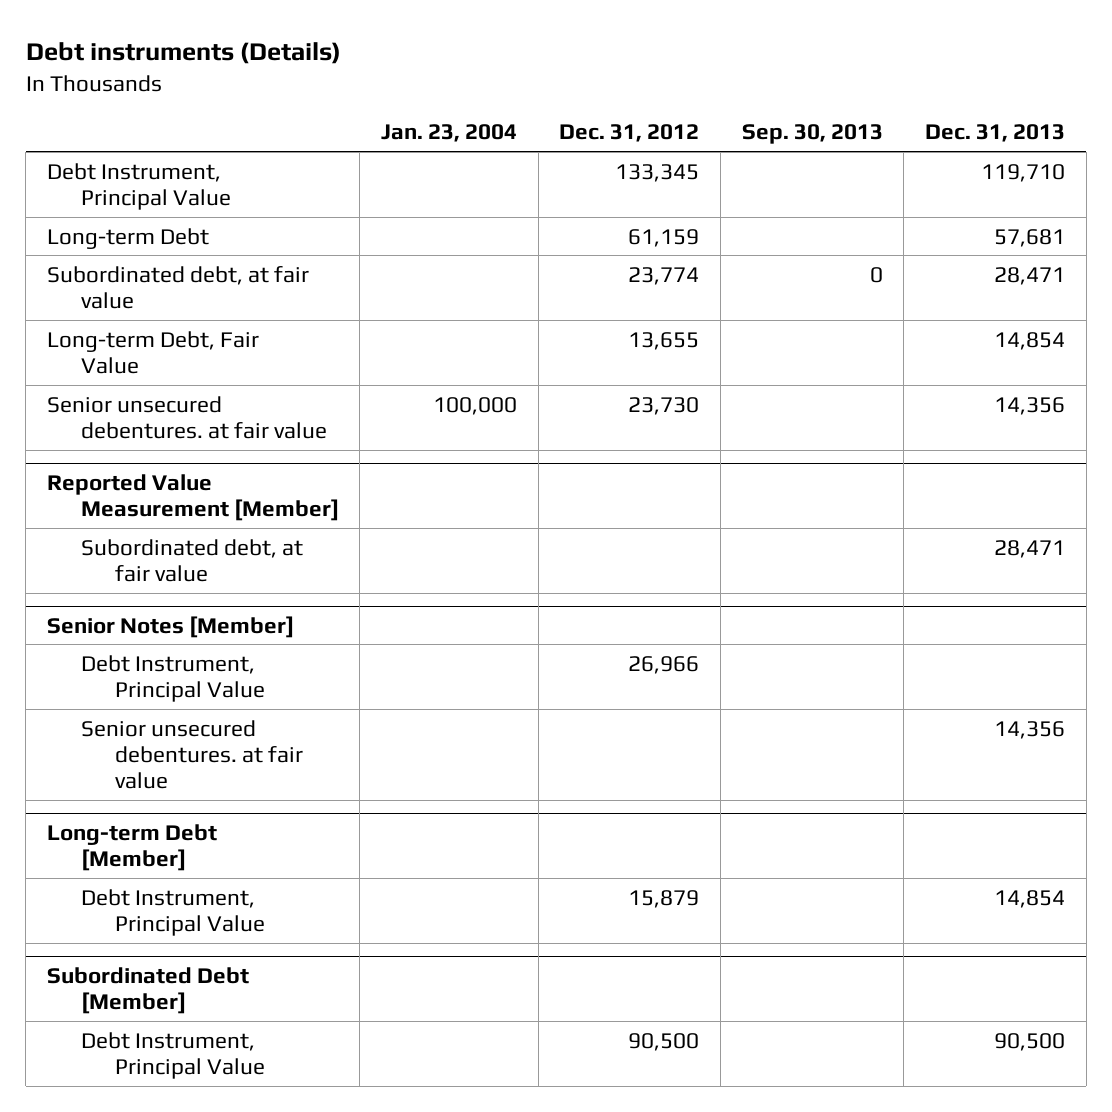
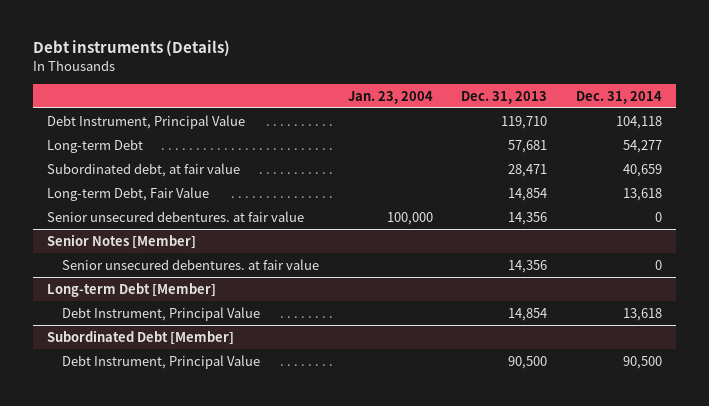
- | Jan. 23, 2004 | Dec. 31, 2012 | Sep. 30, 2013 | Dec. 31, 2013
+ | Jan. 23, 2004 | Dec. 31, 2013 | Dec. 31, 2014
- Reported Value Measurement [Member]
- Subordinated debt, at fair value | | | | 28,471
@ Senior Notes [Member]
- Debt Instrument, Principal Value | | 26,966 | |

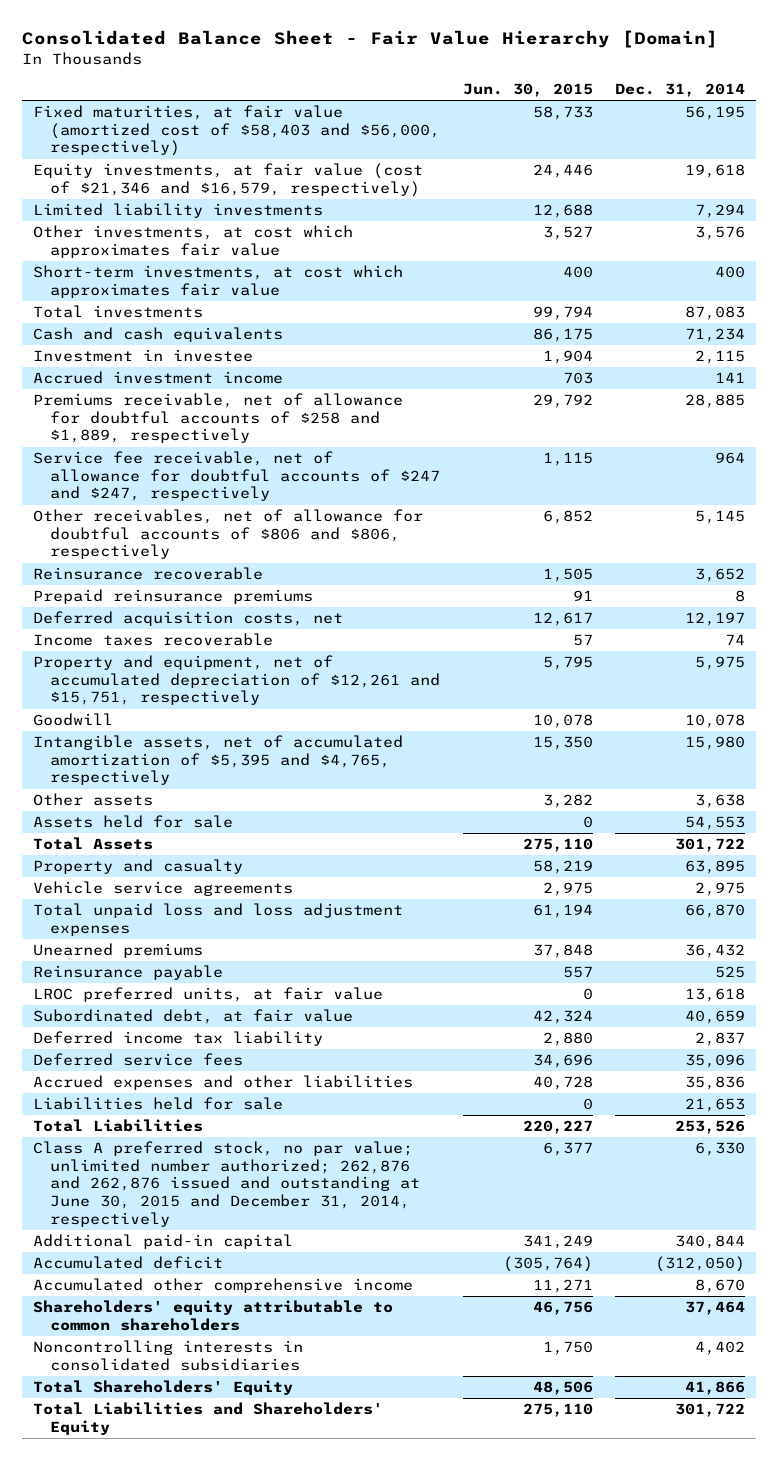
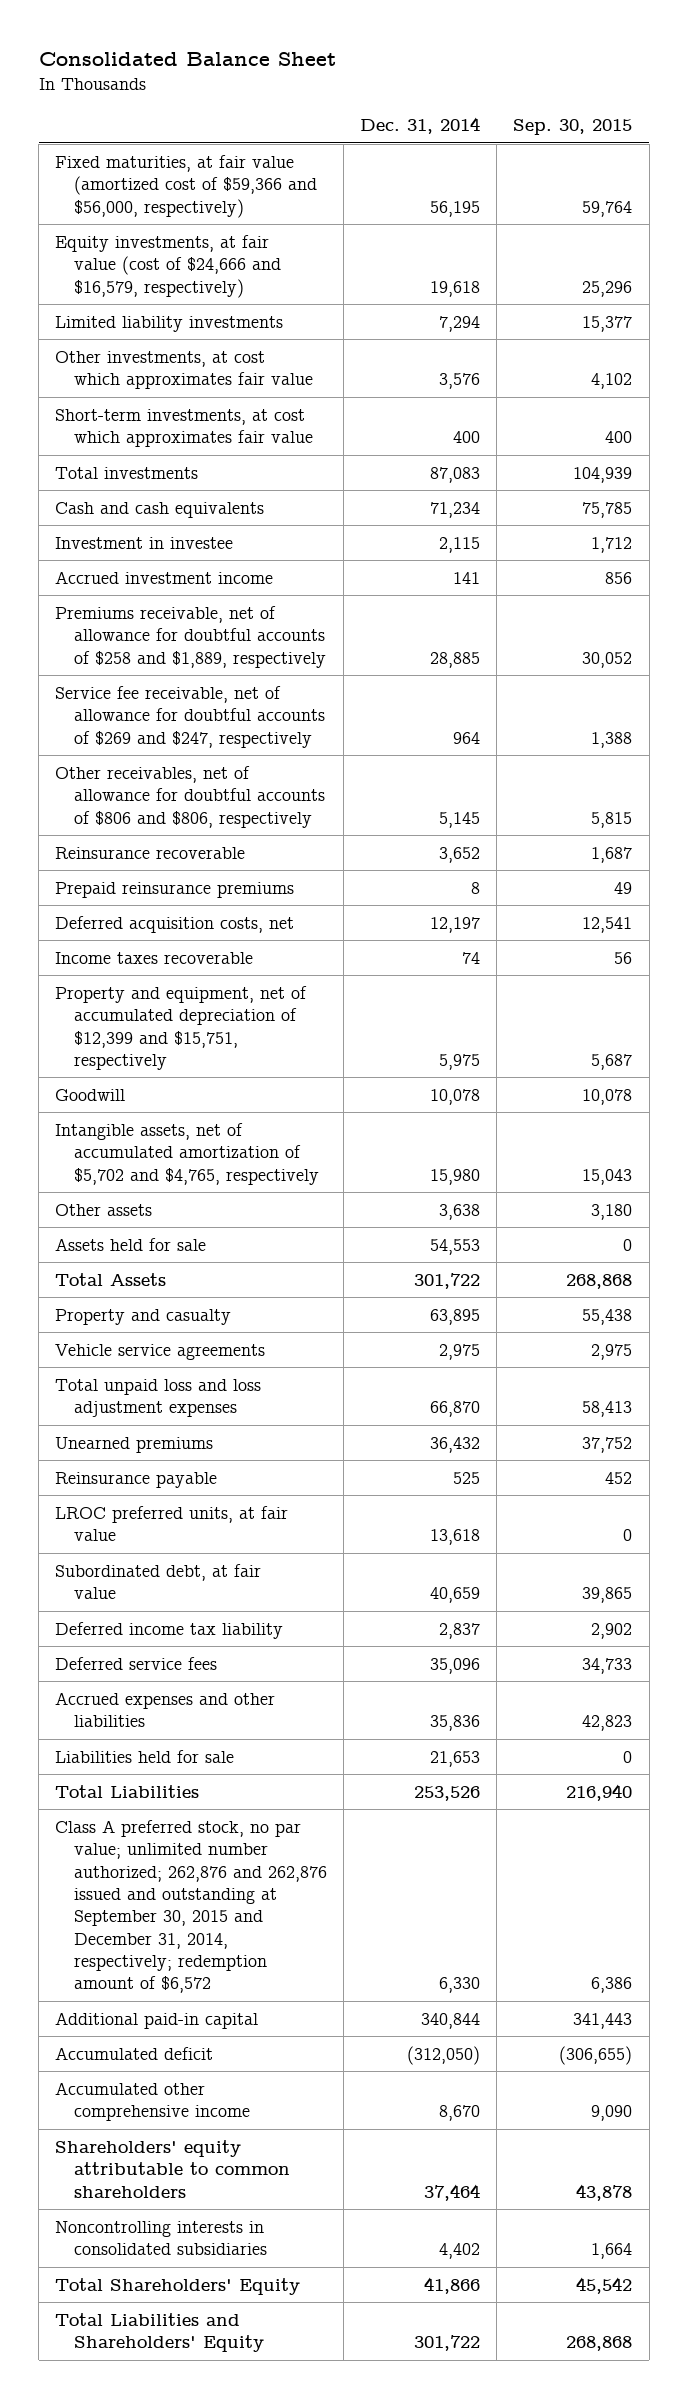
- Consolidated Balance Sheet - Fair Value Hierarchy [Domain]
+ Consolidated Balance Sheet
- | Jun. 30, 2015 | Dec. 31, 2014
+ | Dec. 31, 2014 | Sep. 30, 2015
- Fixed maturities, at fair value (amortized cost of $58,403 and $56,000, respectively) | 58,733 | 56,195
- Equity investments, at fair value (cost of $21,346 and $16,579, respectively) | 24,446 | 19,618
+ Fixed maturities, at fair value (amortized cost of $59,366 and $56,000, respectively) | 56,195 | 59,764
+ Equity investments, at fair value (cost of $24,666 and $16,579, respectively) | 19,618 | 25,296
- Service fee receivable, net of allowance for doubtful accounts of $247 and $247, respectively | 1,115 | 964
+ Service fee receivable, net of allowance for doubtful accounts of $269 and $247, respectively | 964 | 1,388
- Property and equipment, net of accumulated depreciation of $12,261 and $15,751, respectively | 5,795 | 5,975
+ Property and equipment, net of accumulated depreciation of $12,399 and $15,751, respectively | 5,975 | 5,687
- Intangible assets, net of accumulated amortization of $5,395 and $4,765, respectively | 15,350 | 15,980
+ Intangible assets, net of accumulated amortization of $5,702 and $4,765, respectively | 15,980 | 15,043
- Class A preferred stock, no par value; unlimited number authorized; 262,876 and 262,876 issued and outstanding at June 30, 2015 and December 31, 2014, respectively | 6,377 | 6,330
+ Class A preferred stock, no par value; unlimited number authorized; 262,876 and 262,876 issued and outstanding at September 30, 2015 and December 31, 2014, respectively; redemption amount of $6,572 | 6,330 | 6,386

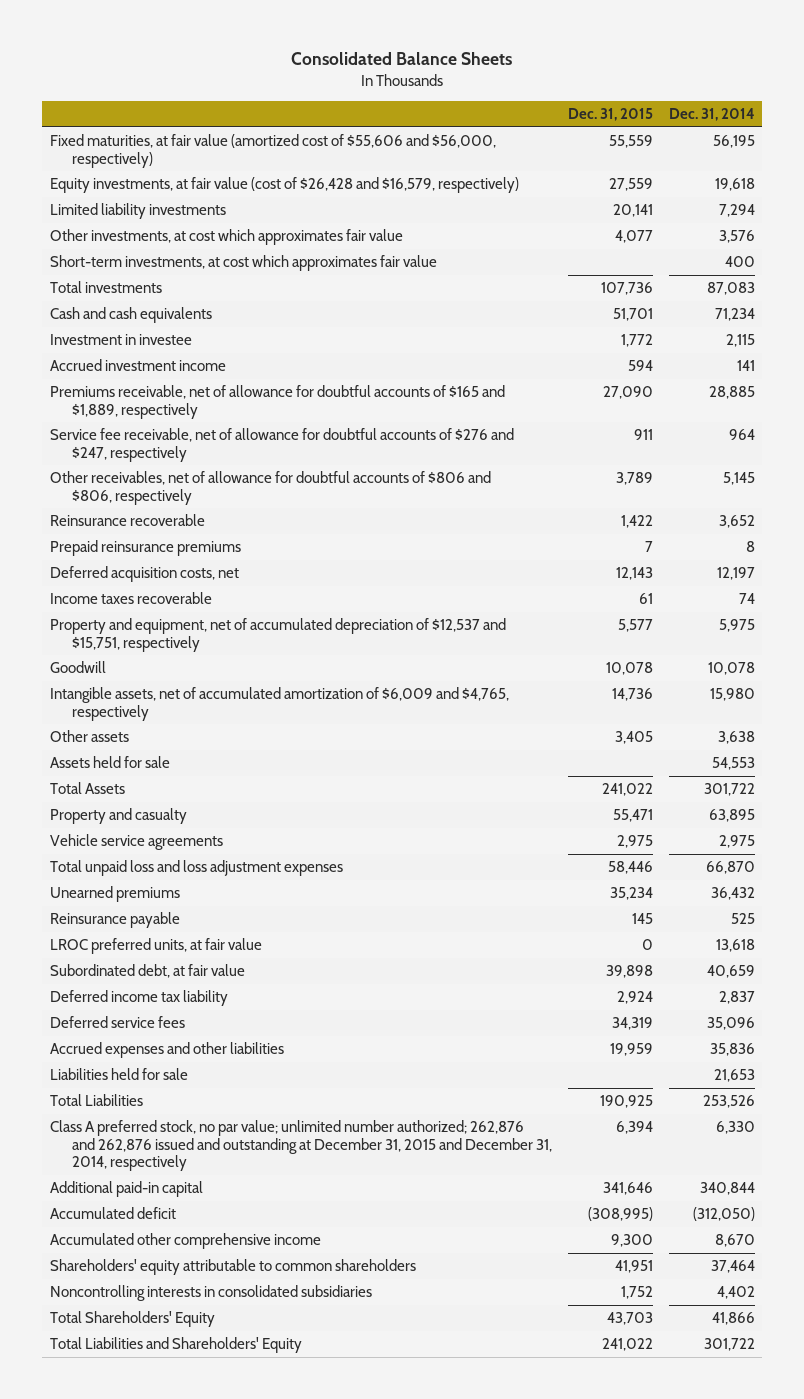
- Consolidated Balance Sheet
+ Consolidated Balance Sheets
- | Dec. 31, 2014 | Sep. 30, 2015
+ | Dec. 31, 2015 | Dec. 31, 2014
- Fixed maturities, at fair value (amortized cost of $59,366 and $56,000, respectively) | 56,195 | 59,764
- Equity investments, at fair value (cost of $24,666 and $16,579, respectively) | 19,618 | 25,296
+ Fixed maturities, at fair value (amortized cost of $55,606 and $56,000, respectively) | 55,559 | 56,195
+ Equity investments, at fair value (cost of $26,428 and $16,579, respectively) | 27,559 | 19,618
- Premiums receivable, net of allowance for doubtful accounts of $258 and $1,889, respectively | 28,885 | 30,052
- Service fee receivable, net of allowance for doubtful accounts of $269 and $247, respectively | 964 | 1,388
+ Premiums receivable, net of allowance for doubtful accounts of $165 and $1,889, respectively | 27,090 | 28,885
+ Service fee receivable, net of allowance for doubtful accounts of $276 and $247, respectively | 911 | 964
- Property and equipment, net of accumulated depreciation of $12,399 and $15,751, respectively | 5,975 | 5,687
+ Property and equipment, net of accumulated depreciation of $12,537 and $15,751, respectively | 5,577 | 5,975
- Intangible assets, net of accumulated amortization of $5,702 and $4,765, respectively | 15,980 | 15,043
+ Intangible assets, net of accumulated amortization of $6,009 and $4,765, respectively | 14,736 | 15,980
- Class A preferred stock, no par value; unlimited number authorized; 262,876 and 262,876 issued and outstanding at September 30, 2015 and December 31, 2014, respectively; redemption amount of $6,572 | 6,330 | 6,386
+ Class A preferred stock, no par value; unlimited number authorized; 262,876 and 262,876 issued and outstanding at December 31, 2015 and December 31, 2014, respectively | 6,394 | 6,330

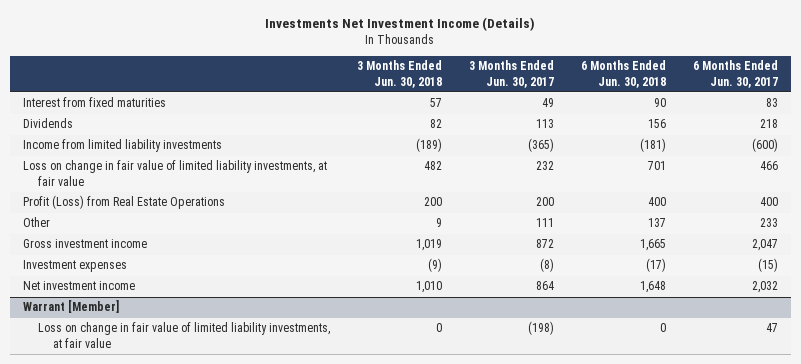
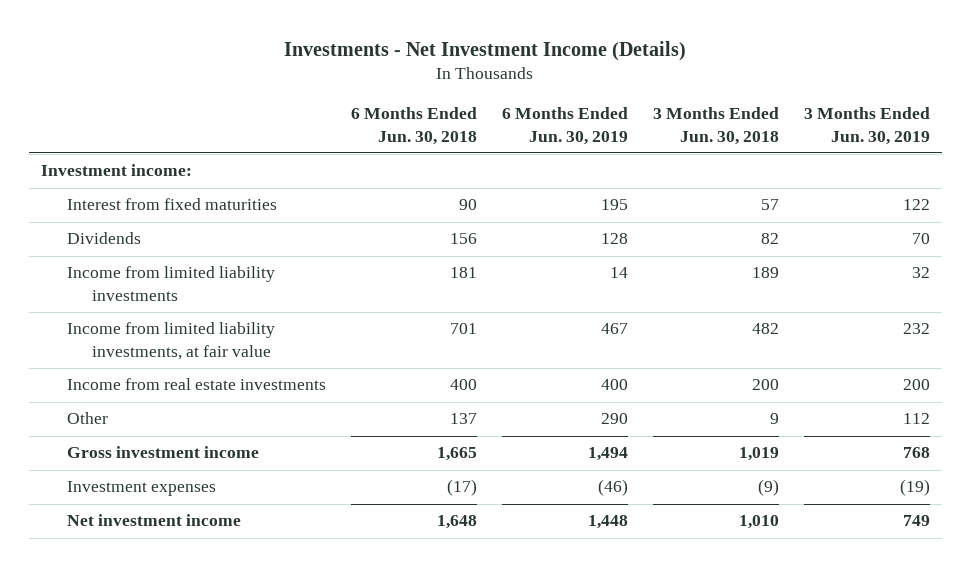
- Investments Net Investment Income (Details)
+ Investments - Net Investment Income (Details)
- | 3 Months Ended Jun. 30, 2018 | 3 Months Ended Jun. 30, 2017 | 6 Months Ended Jun. 30, 2018 | 6 Months Ended Jun. 30, 2017
+ | 6 Months Ended Jun. 30, 2018 | 6 Months Ended Jun. 30, 2019 | 3 Months Ended Jun. 30, 2018 | 3 Months Ended Jun. 30, 2019
+ Investment income:
- Income from limited liability investments | (189) | (365) | (181) | (600)
- Loss on change in fair value of limited liability investments, at fair value | 482 | 232 | 701 | 466
- Profit (Loss) from Real Estate Operations | 200 | 200 | 400 | 400
+ Income from limited liability investments | 181 | 14 | 189 | 32
+ Income from limited liability investments, at fair value | 701 | 467 | 482 | 232
+ Income from real estate investments | 400 | 400 | 200 | 200
- Warrant [Member]
- Loss on change in fair value of limited liability investments, at fair value | 0 | (198) | 0 | 47

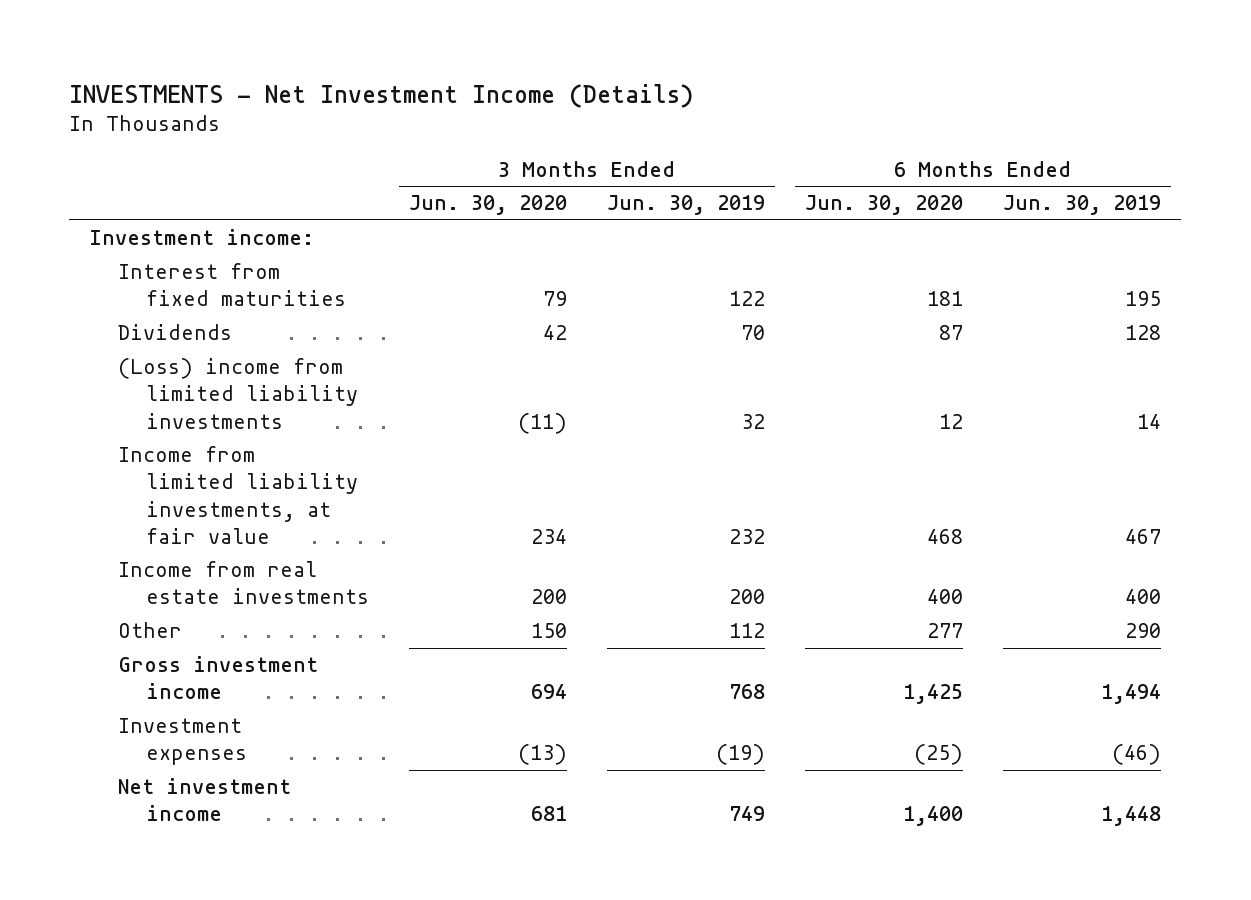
- Investments - Net Investment Income (Details)
+ INVESTMENTS - Net Investment Income (Details)
- | 6 Months Ended Jun. 30, 2018 | 6 Months Ended Jun. 30, 2019 | 3 Months Ended Jun. 30, 2018 | 3 Months Ended Jun. 30, 2019
+ | 3 Months Ended Jun. 30, 2020 | 3 Months Ended Jun. 30, 2019 | 6 Months Ended Jun. 30, 2020 | 6 Months Ended Jun. 30, 2019
- Income from limited liability investments | 181 | 14 | 189 | 32
+ (Loss) income from limited liability investments | (11) | 32 | 12 | 14

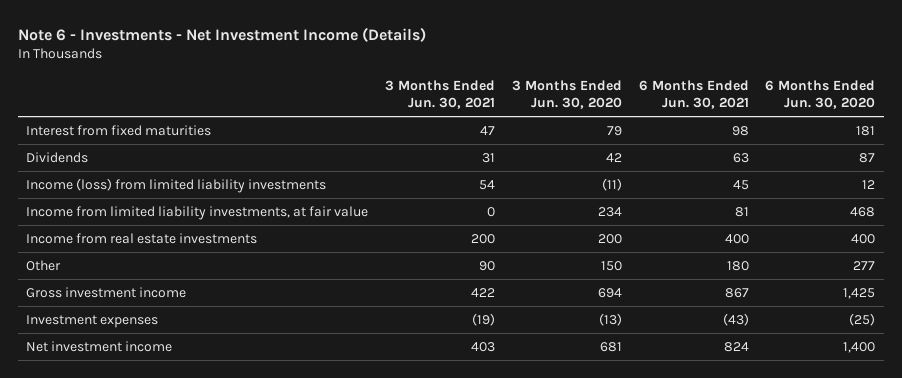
- INVESTMENTS - Net Investment Income (Details)
+ Note 6 - Investments - Net Investment Income (Details)
- | 3 Months Ended Jun. 30, 2020 | 3 Months Ended Jun. 30, 2019 | 6 Months Ended Jun. 30, 2020 | 6 Months Ended Jun. 30, 2019
+ | 3 Months Ended Jun. 30, 2021 | 3 Months Ended Jun. 30, 2020 | 6 Months Ended Jun. 30, 2021 | 6 Months Ended Jun. 30, 2020
- Investment income:
- (Loss) income from limited liability investments | (11) | 32 | 12 | 14
+ Income (loss) from limited liability investments | 54 | (11) | 45 | 12

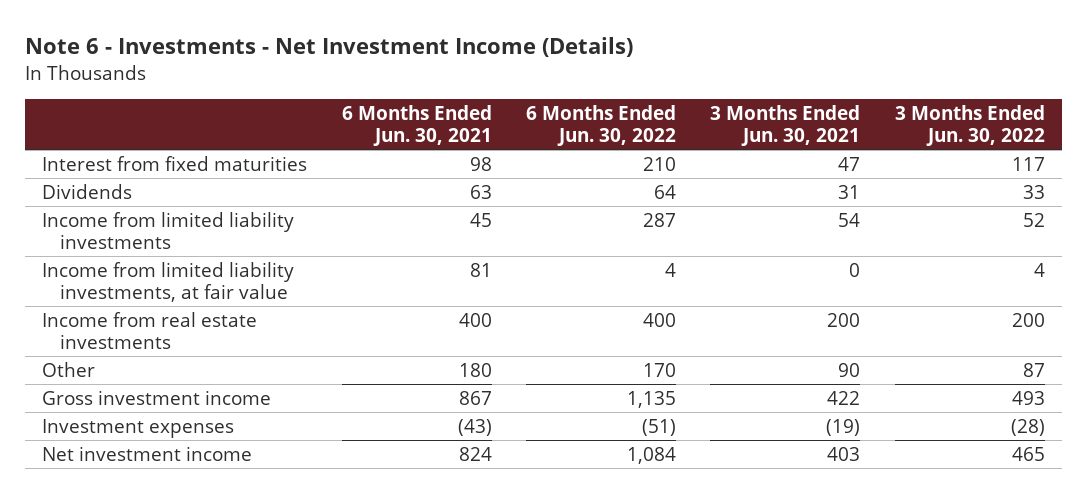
- | 3 Months Ended Jun. 30, 2021 | 3 Months Ended Jun. 30, 2020 | 6 Months Ended Jun. 30, 2021 | 6 Months Ended Jun. 30, 2020
+ | 6 Months Ended Jun. 30, 2021 | 6 Months Ended Jun. 30, 2022 | 3 Months Ended Jun. 30, 2021 | 3 Months Ended Jun. 30, 2022
- Income (loss) from limited liability investments | 54 | (11) | 45 | 12
+ Income from limited liability investments | 45 | 287 | 54 | 52

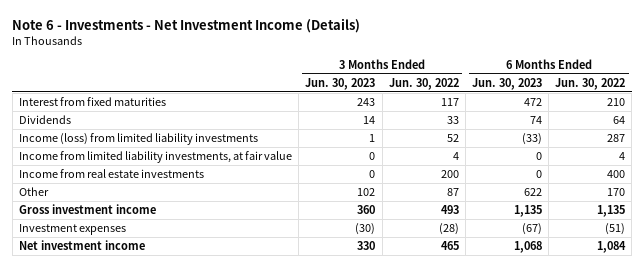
- | 6 Months Ended Jun. 30, 2021 | 6 Months Ended Jun. 30, 2022 | 3 Months Ended Jun. 30, 2021 | 3 Months Ended Jun. 30, 2022
+ | 3 Months Ended Jun. 30, 2023 | 3 Months Ended Jun. 30, 2022 | 6 Months Ended Jun. 30, 2023 | 6 Months Ended Jun. 30, 2022
- Income from limited liability investments | 45 | 287 | 54 | 52
+ Income (loss) from limited liability investments | 1 | 52 | (33) | 287

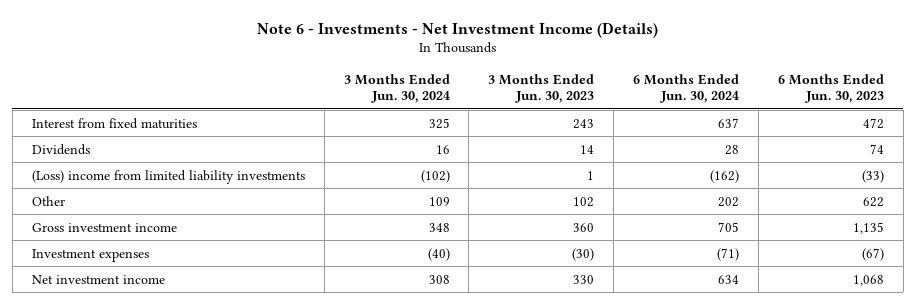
- | 3 Months Ended Jun. 30, 2023 | 3 Months Ended Jun. 30, 2022 | 6 Months Ended Jun. 30, 2023 | 6 Months Ended Jun. 30, 2022
+ | 3 Months Ended Jun. 30, 2024 | 3 Months Ended Jun. 30, 2023 | 6 Months Ended Jun. 30, 2024 | 6 Months Ended Jun. 30, 2023
- Income (loss) from limited liability investments | 1 | 52 | (33) | 287
- Income from limited liability investments, at fair value | 0 | 4 | 0 | 4
- Income from real estate investments | 0 | 200 | 0 | 400
+ (Loss) income from limited liability investments | (102) | 1 | (162) | (33)

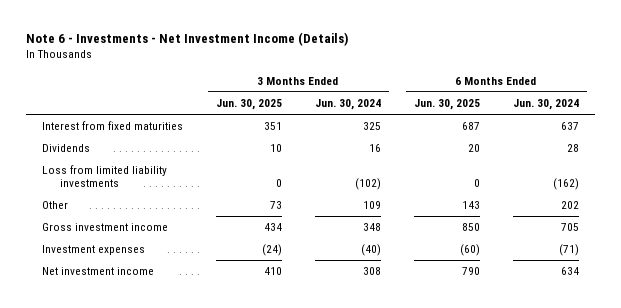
- | 3 Months Ended Jun. 30, 2024 | 3 Months Ended Jun. 30, 2023 | 6 Months Ended Jun. 30, 2024 | 6 Months Ended Jun. 30, 2023
+ | 3 Months Ended Jun. 30, 2025 | 3 Months Ended Jun. 30, 2024 | 6 Months Ended Jun. 30, 2025 | 6 Months Ended Jun. 30, 2024
- (Loss) income from limited liability investments | (102) | 1 | (162) | (33)
+ Loss from limited liability investments | 0 | (102) | 0 | (162)

